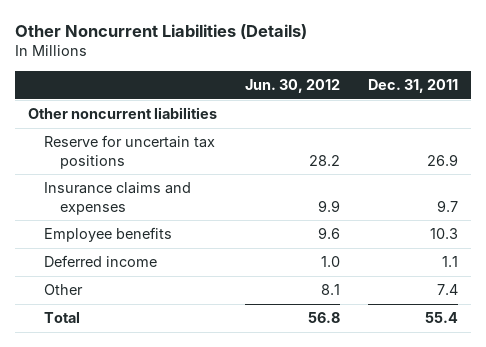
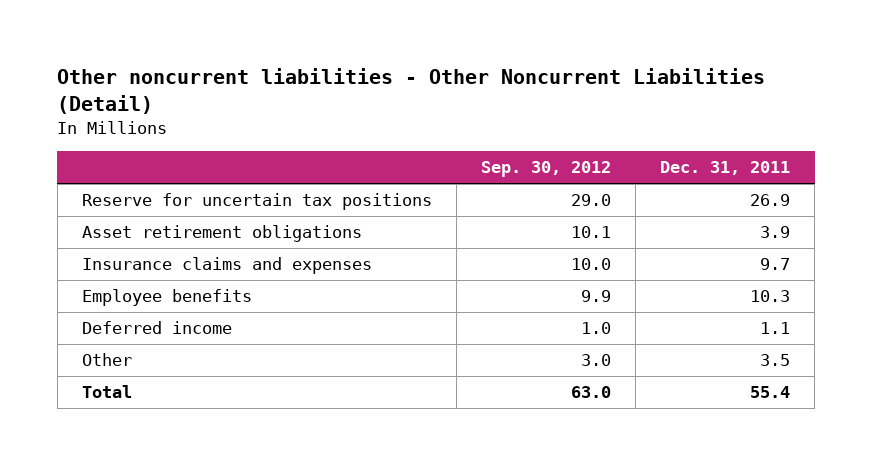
- Other Noncurrent Liabilities (Details)
+ Other noncurrent liabilities - Other Noncurrent Liabilities (Detail)
- | Jun. 30, 2012 | Dec. 31, 2011
+ | Sep. 30, 2012 | Dec. 31, 2011
- Other noncurrent liabilities
+ Asset retirement obligations | 10.1 | 3.9
- Other | 8.1 | 7.4
+ Other | 3.0 | 3.5

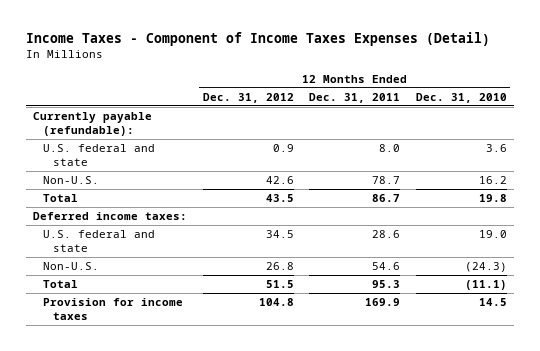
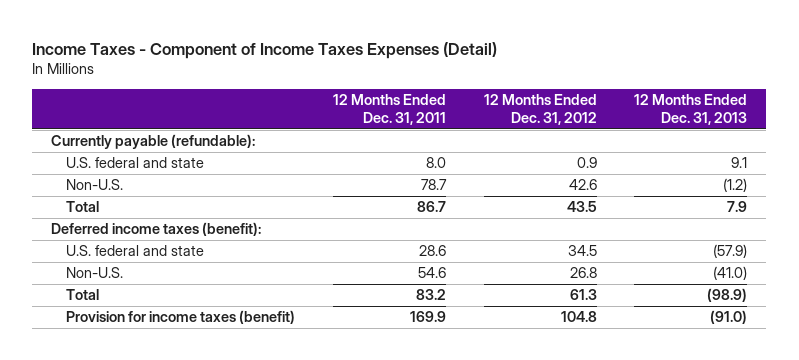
- | 12 Months Ended Dec. 31, 2012 | 12 Months Ended Dec. 31, 2011 | 12 Months Ended Dec. 31, 2010
+ | 12 Months Ended Dec. 31, 2011 | 12 Months Ended Dec. 31, 2012 | 12 Months Ended Dec. 31, 2013
- Deferred income taxes:
+ Deferred income taxes (benefit):
- Total | 51.5 | 95.3 | (11.1)
- Provision for income taxes | 104.8 | 169.9 | 14.5
+ Total | 83.2 | 61.3 | (98.9)
+ Provision for income taxes (benefit) | 169.9 | 104.8 | (91.0)

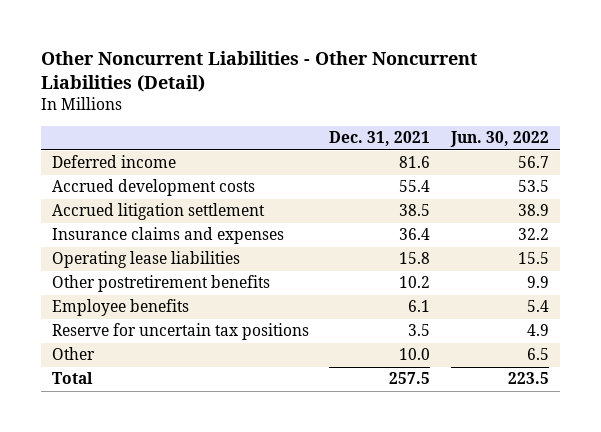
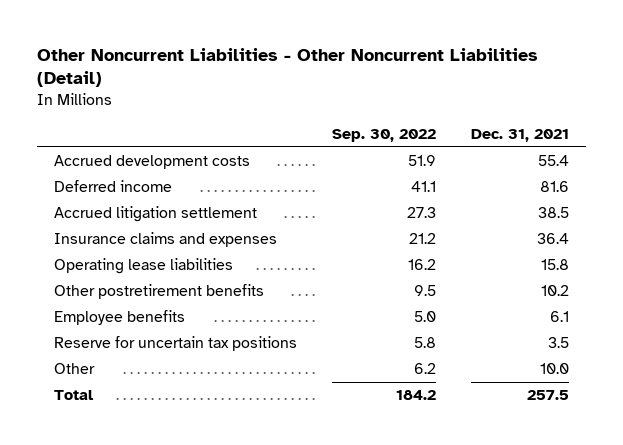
- | Dec. 31, 2021 | Jun. 30, 2022
+ | Sep. 30, 2022 | Dec. 31, 2021
moved down: Deferred income | 41.1 | 81.6

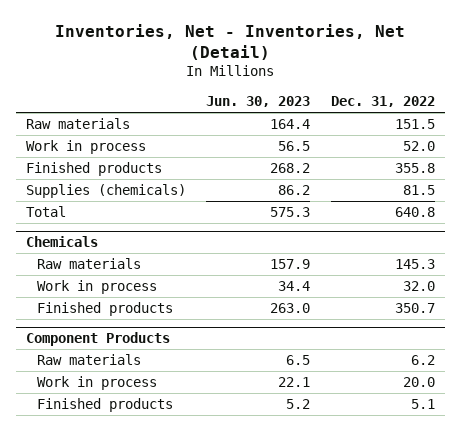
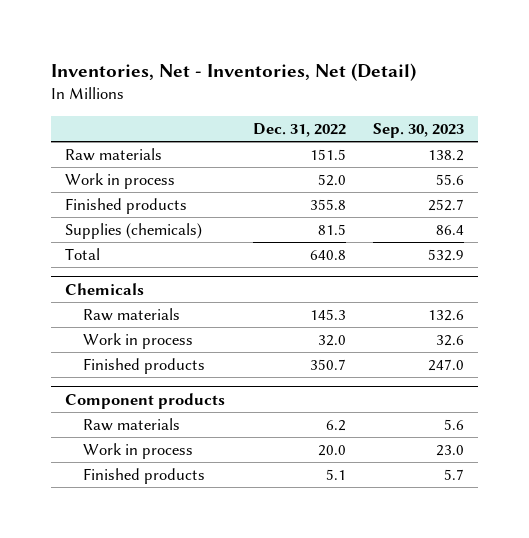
- | Jun. 30, 2023 | Dec. 31, 2022
+ | Dec. 31, 2022 | Sep. 30, 2023
- Component Products
+ Component products

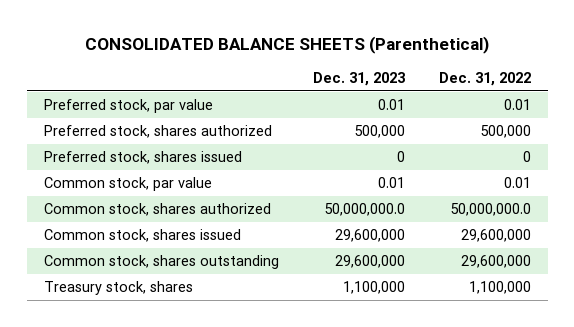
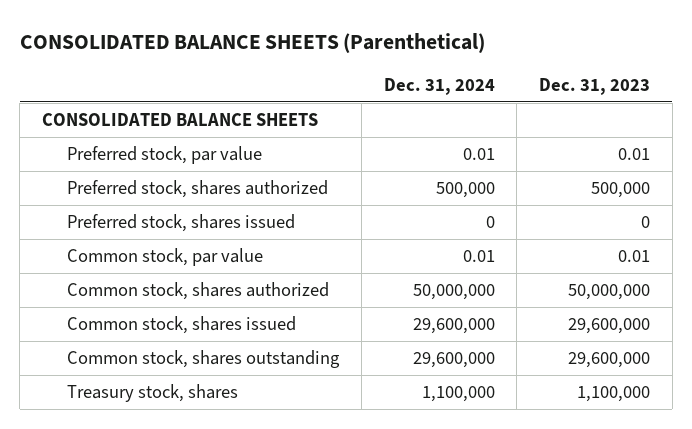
- | Dec. 31, 2023 | Dec. 31, 2022
+ | Dec. 31, 2024 | Dec. 31, 2023
+ CONSOLIDATED BALANCE SHEETS
- Common stock, shares authorized | 50,000,000.0 | 50,000,000.0
+ Common stock, shares authorized | 50,000,000 | 50,000,000

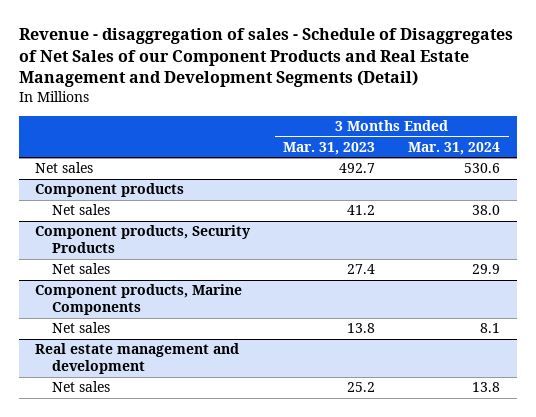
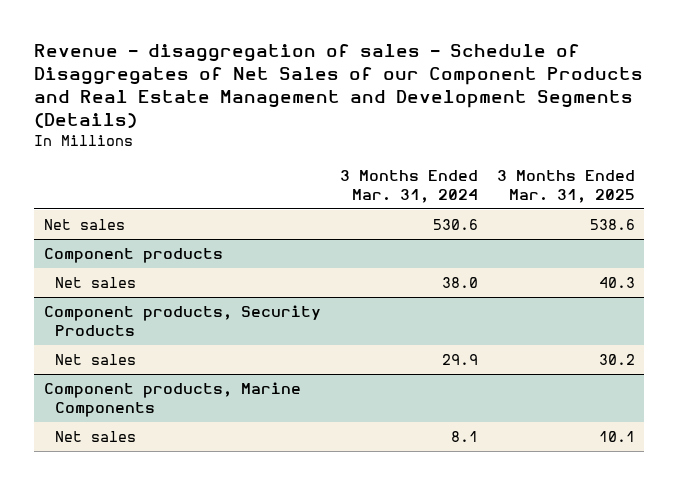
- Revenue - disaggregation of sales - Schedule of Disaggregates of Net Sales of our Component Products and Real Estate Management and Development Segments (Detail)
+ Revenue - disaggregation of sales - Schedule of Disaggregates of Net Sales of our Component Products and Real Estate Management and Development Segments (Details)
- | 3 Months Ended Mar. 31, 2023 | 3 Months Ended Mar. 31, 2024
+ | 3 Months Ended Mar. 31, 2024 | 3 Months Ended Mar. 31, 2025
- Real estate management and development
- Net sales | 25.2 | 13.8

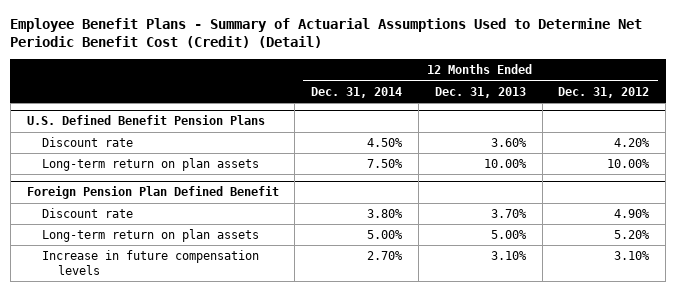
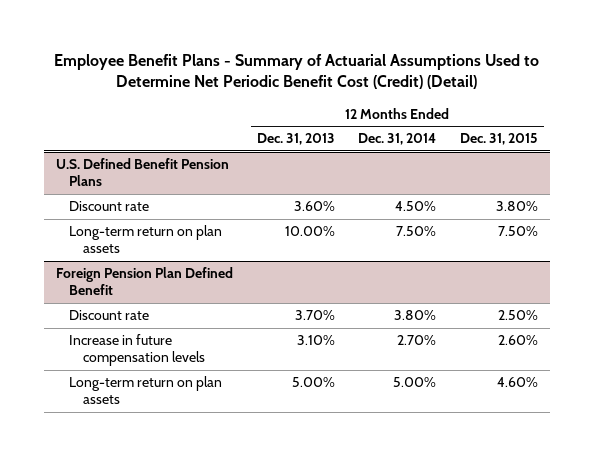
- | 12 Months Ended Dec. 31, 2014 | 12 Months Ended Dec. 31, 2013 | 12 Months Ended Dec. 31, 2012
+ | 12 Months Ended Dec. 31, 2013 | 12 Months Ended Dec. 31, 2014 | 12 Months Ended Dec. 31, 2015
@ Foreign Pension Plan Defined Benefit
moved down: Long-term return on plan assets | 5.00% | 5.00% | 4.60%

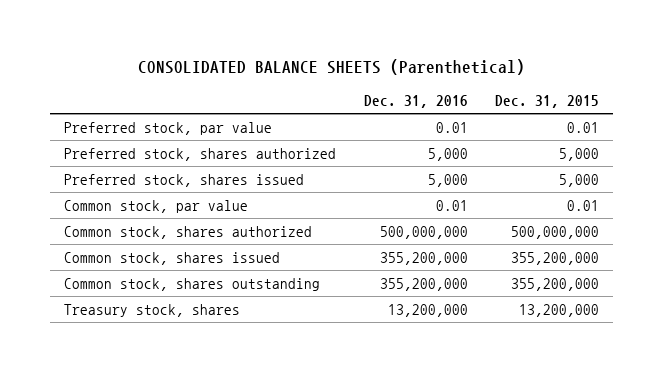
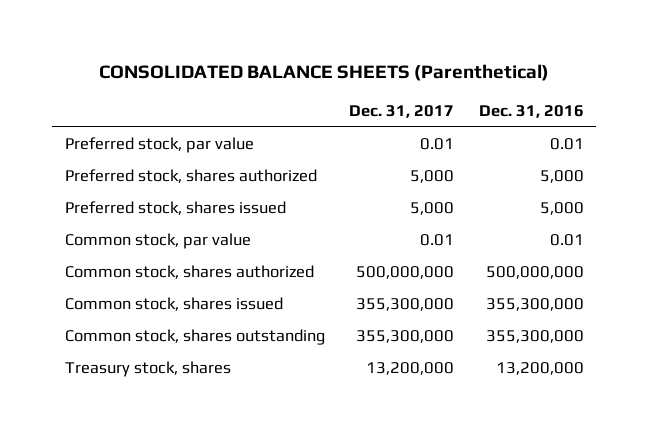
- | Dec. 31, 2016 | Dec. 31, 2015
+ | Dec. 31, 2017 | Dec. 31, 2016
- Common stock, shares issued | 355,200,000 | 355,200,000
- Common stock, shares outstanding | 355,200,000 | 355,200,000
+ Common stock, shares issued | 355,300,000 | 355,300,000
+ Common stock, shares outstanding | 355,300,000 | 355,300,000

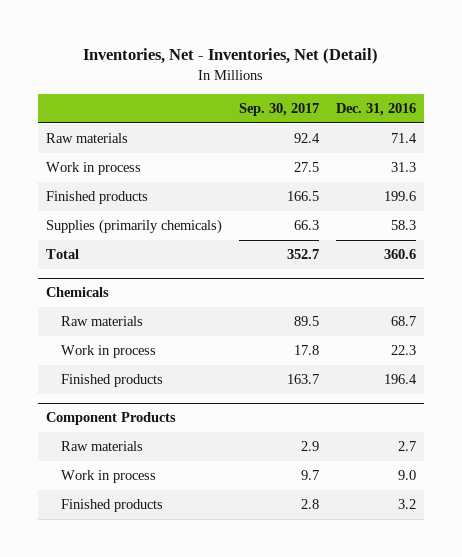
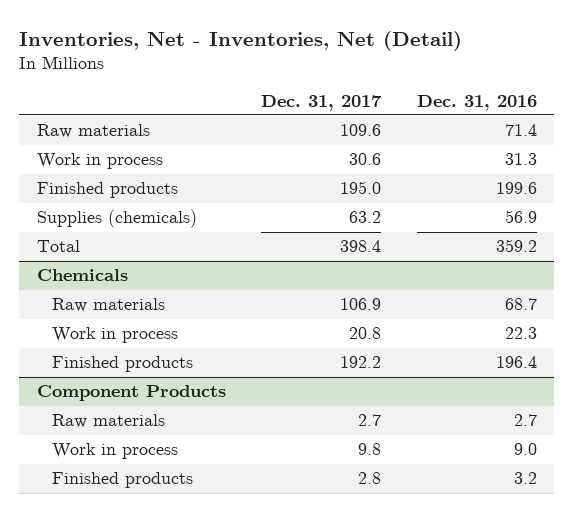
- | Sep. 30, 2017 | Dec. 31, 2016
+ | Dec. 31, 2017 | Dec. 31, 2016
- Supplies (primarily chemicals) | 66.3 | 58.3
- Total | 352.7 | 360.6
+ Supplies (chemicals) | 63.2 | 56.9
+ Total | 398.4 | 359.2

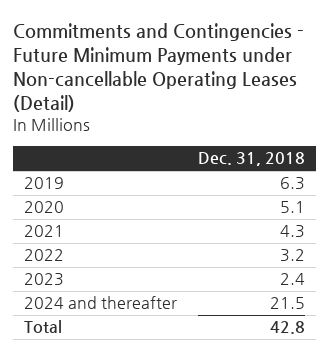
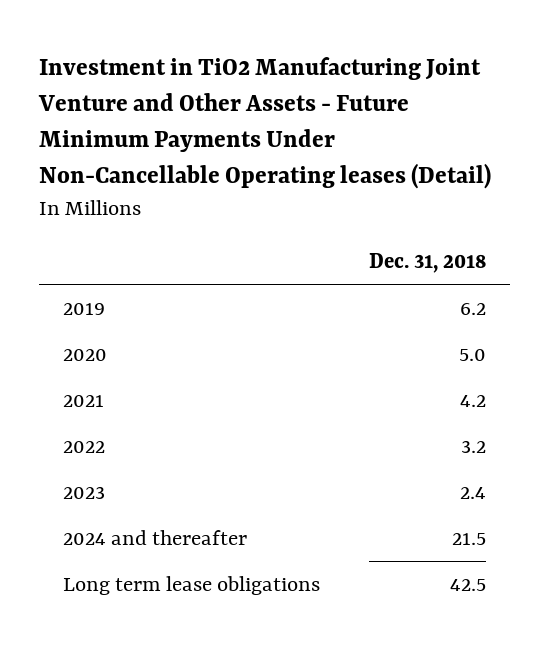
- Commitments and Contingencies - Future Minimum Payments under Non-cancellable Operating Leases (Detail)
+ Investment in TiO2 Manufacturing Joint Venture and Other Assets - Future Minimum Payments Under Non-Cancellable Operating leases (Detail)
- 2019 | 6.3
- 2020 | 5.1
- 2021 | 4.3
+ 2019 | 6.2
+ 2020 | 5.0
+ 2021 | 4.2
- Total | 42.8
+ Long term lease obligations | 42.5

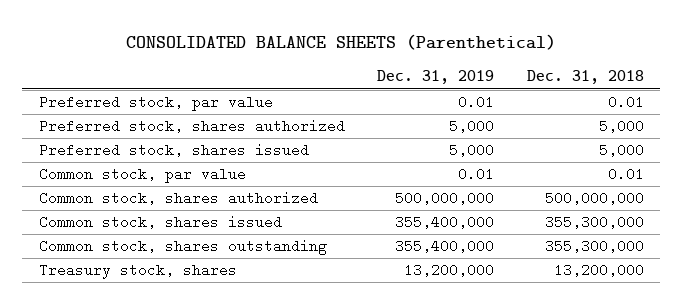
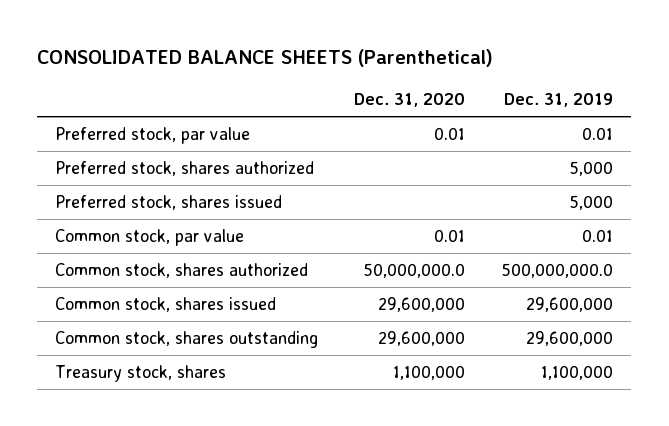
- | Dec. 31, 2019 | Dec. 31, 2018
+ | Dec. 31, 2020 | Dec. 31, 2019
- Common stock, shares authorized | 500,000,000 | 500,000,000
- Common stock, shares issued | 355,400,000 | 355,300,000
- Common stock, shares outstanding | 355,400,000 | 355,300,000
- Treasury stock, shares | 13,200,000 | 13,200,000
+ Common stock, shares authorized | 50,000,000.0 | 500,000,000.0
+ Common stock, shares issued | 29,600,000 | 29,600,000
+ Common stock, shares outstanding | 29,600,000 | 29,600,000
+ Treasury stock, shares | 1,100,000 | 1,100,000

